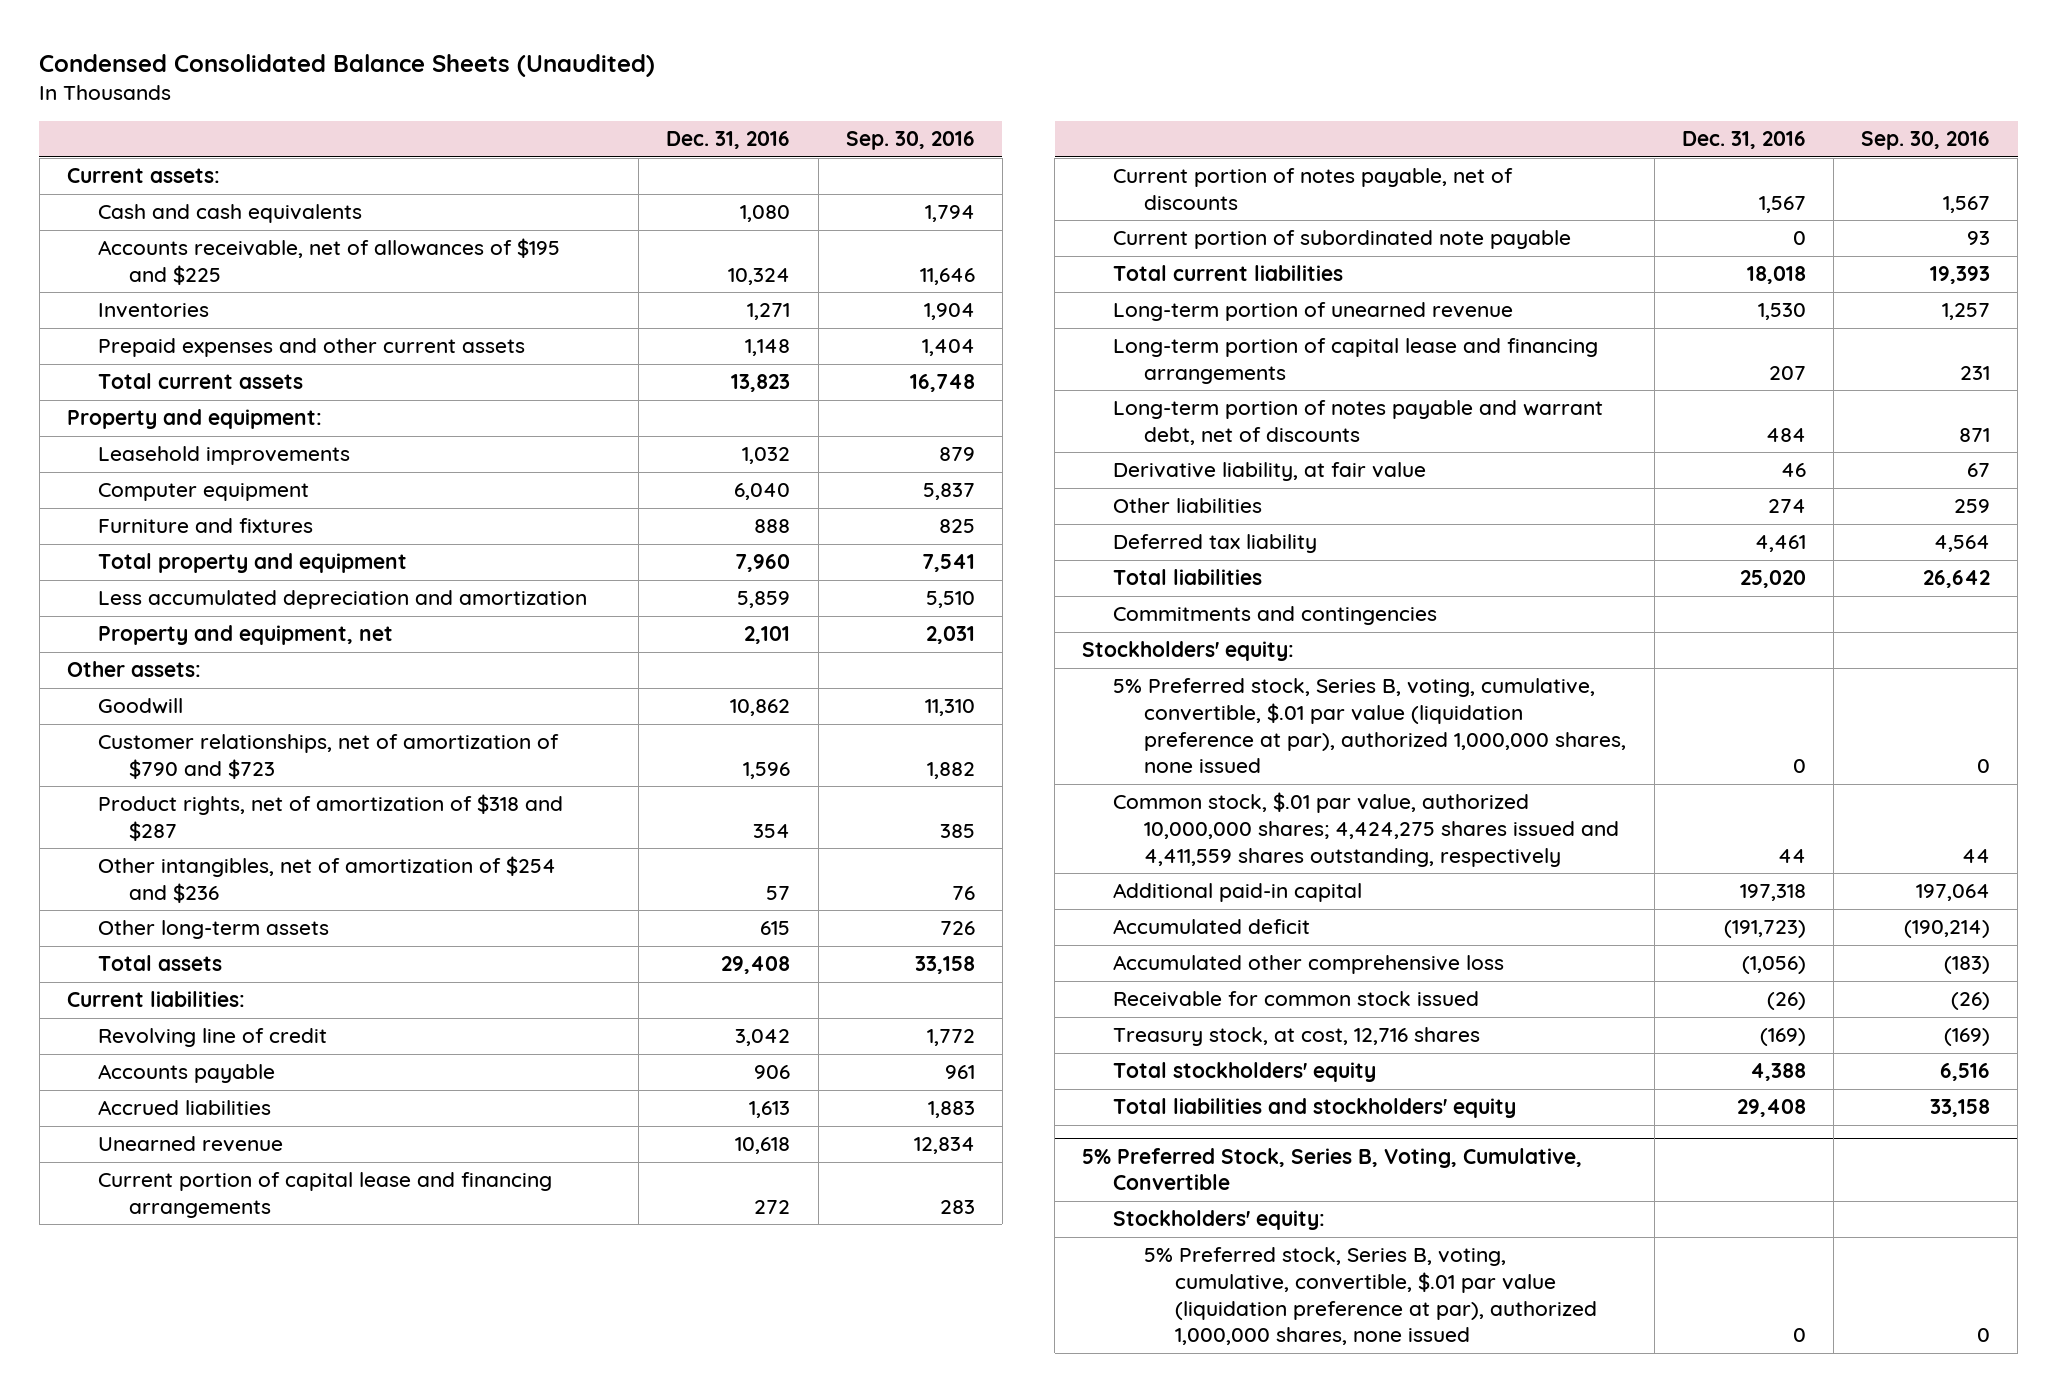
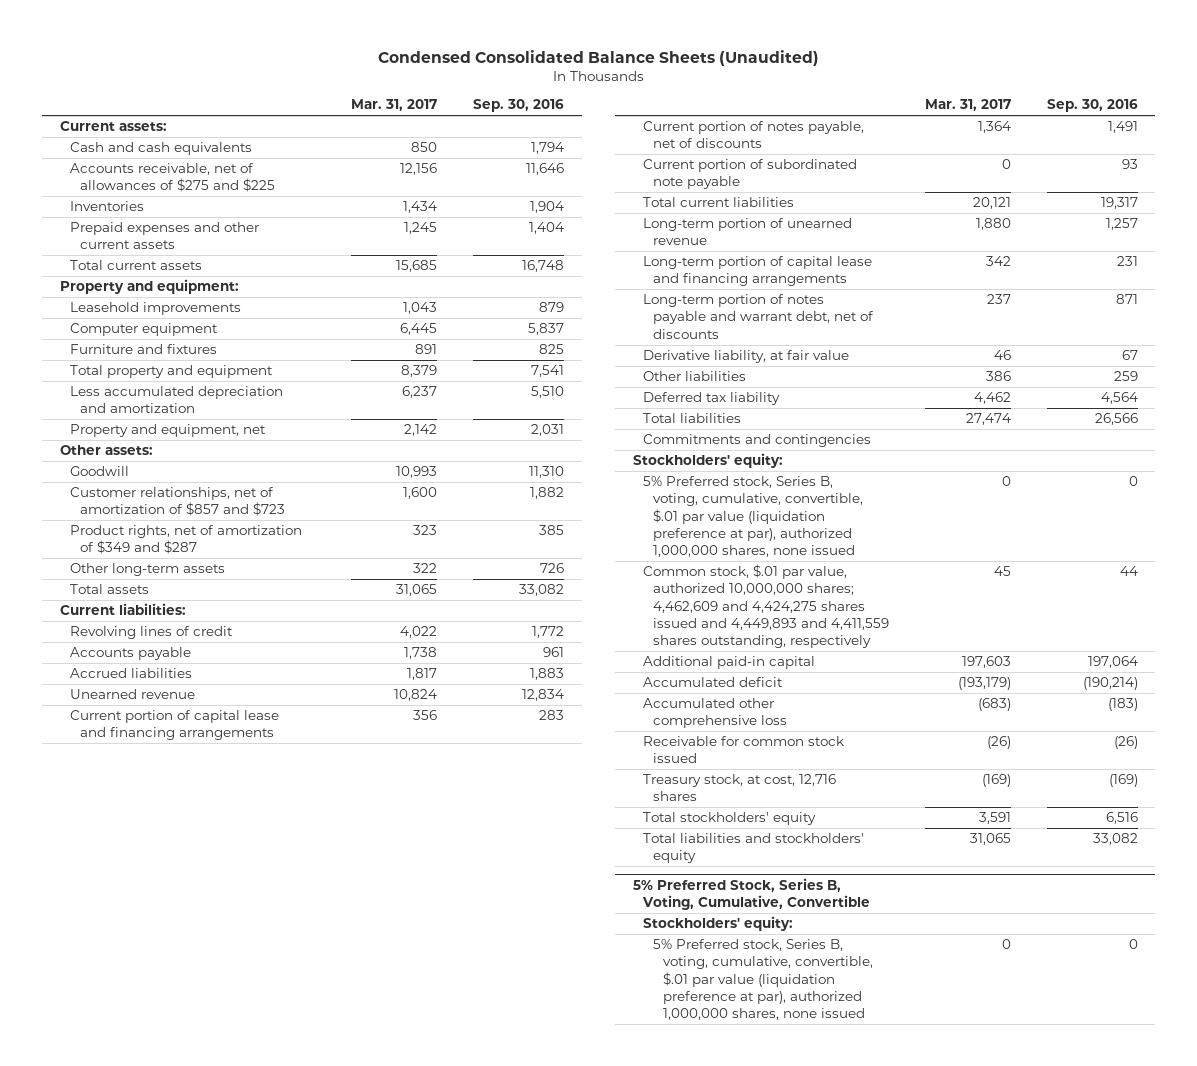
- | Dec. 31, 2016 | Sep. 30, 2016
+ | Mar. 31, 2017 | Sep. 30, 2016
- Accounts receivable, net of allowances of $195 and $225 | 10,324 | 11,646
+ Accounts receivable, net of allowances of $275 and $225 | 12,156 | 11,646
- Customer relationships, net of amortization of $790 and $723 | 1,596 | 1,882
- Product rights, net of amortization of $318 and $287 | 354 | 385
- Other intangibles, net of amortization of $254 and $236 | 57 | 76
+ Customer relationships, net of amortization of $857 and $723 | 1,600 | 1,882
+ Product rights, net of amortization of $349 and $287 | 323 | 385
- Total assets | 29,408 | 33,158
+ Total assets | 31,065 | 33,082
- Revolving line of credit | 3,042 | 1,772
+ Revolving lines of credit | 4,022 | 1,772
- Current portion of notes payable, net of discounts | 1,567 | 1,567
+ Current portion of notes payable, net of discounts | 1,364 | 1,491
- Total current liabilities | 18,018 | 19,393
+ Total current liabilities | 20,121 | 19,317
- Total liabilities | 25,020 | 26,642
+ Total liabilities | 27,474 | 26,566
- Common stock, $.01 par value, authorized 10,000,000 shares; 4,424,275 shares issued and 4,411,559 shares outstanding, respectively | 44 | 44
+ Common stock, $.01 par value, authorized 10,000,000 shares; 4,462,609 and 4,424,275 shares issued and 4,449,893 and 4,411,559 shares outstanding, respectively | 45 | 44
- Total liabilities and stockholders' equity | 29,408 | 33,158
+ Total liabilities and stockholders' equity | 31,065 | 33,082

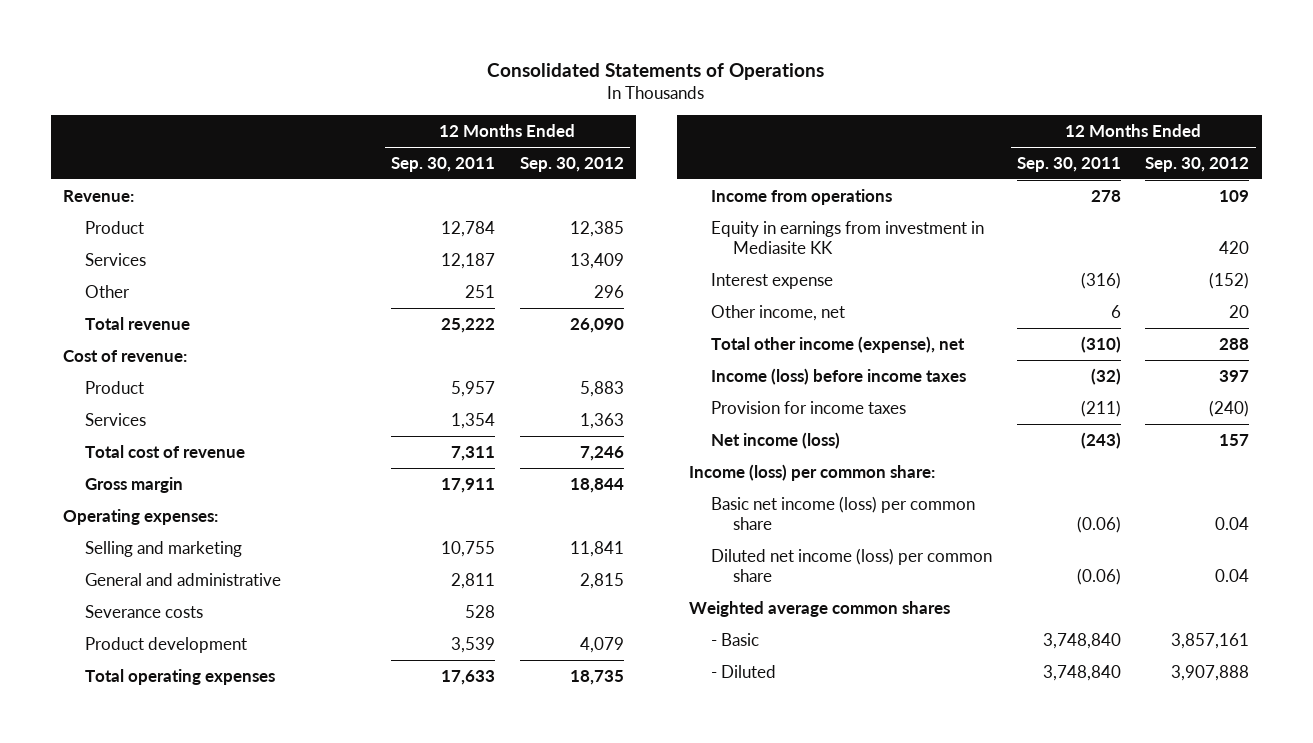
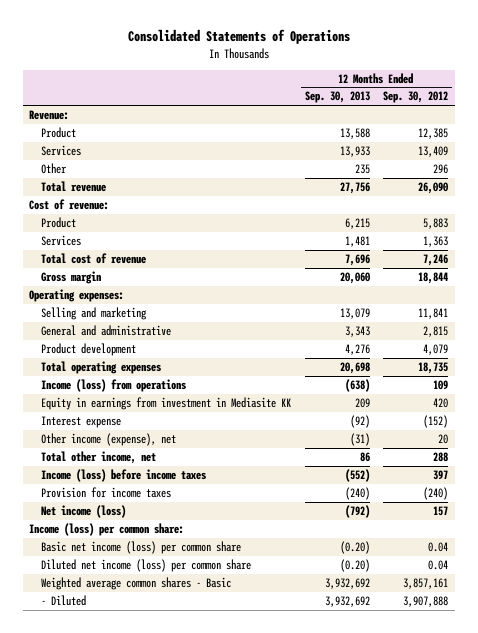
- | 12 Months Ended Sep. 30, 2011 | 12 Months Ended Sep. 30, 2012
+ | 12 Months Ended Sep. 30, 2013 | 12 Months Ended Sep. 30, 2012
- Severance costs | 528 |
- Income from operations | 278 | 109
+ Income (loss) from operations | (638) | 109
- Other income, net | 6 | 20
- Total other income (expense), net | (310) | 288
+ Other income (expense), net | (31) | 20
+ Total other income, net | 86 | 288
- Weighted average common shares
- - Basic | 3,748,840 | 3,857,161
+ Weighted average common shares - Basic | 3,932,692 | 3,857,161

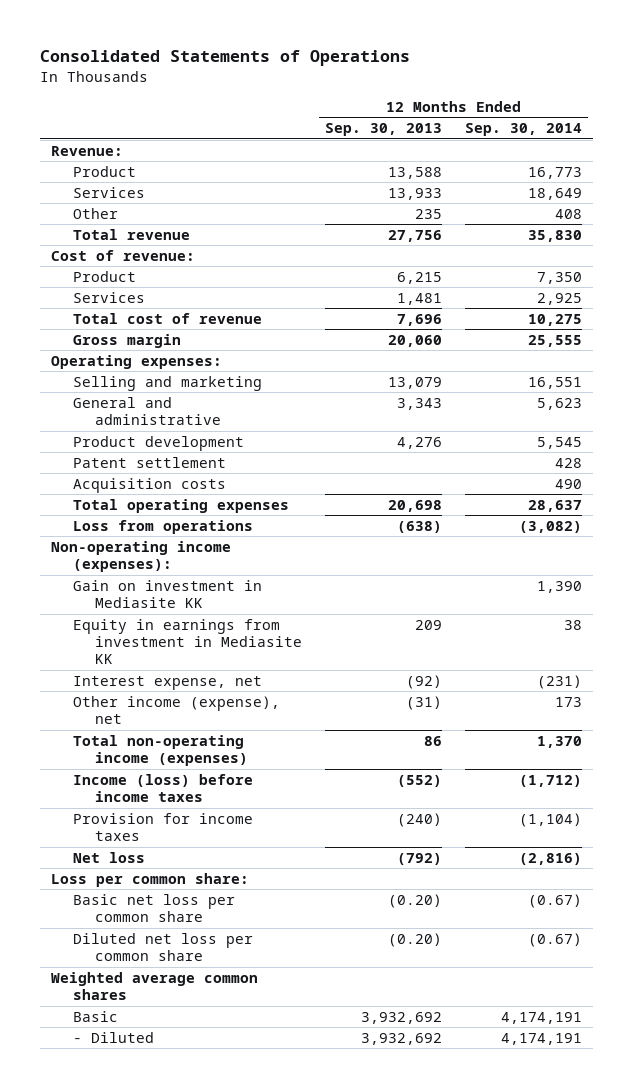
- | 12 Months Ended Sep. 30, 2013 | 12 Months Ended Sep. 30, 2012
+ | 12 Months Ended Sep. 30, 2013 | 12 Months Ended Sep. 30, 2014
+ Patent settlement | | 428
+ Acquisition costs | | 490
- Income (loss) from operations | (638) | 109
+ Loss from operations | (638) | (3,082)
+ Non-operating income (expenses):
+ Gain on investment in Mediasite KK | | 1,390
- Interest expense | (92) | (152)
+ Interest expense, net | (92) | (231)
- Total other income, net | 86 | 288
+ Total non-operating income (expenses) | 86 | 1,370
- Net income (loss) | (792) | 157
- Income (loss) per common share:
- Basic net income (loss) per common share | (0.20) | 0.04
- Diluted net income (loss) per common share | (0.20) | 0.04
- Weighted average common shares - Basic | 3,932,692 | 3,857,161
+ Net loss | (792) | (2,816)
+ Loss per common share:
+ Basic net loss per common share | (0.20) | (0.67)
+ Diluted net loss per common share | (0.20) | (0.67)
+ Weighted average common shares
+ Basic | 3,932,692 | 4,174,191

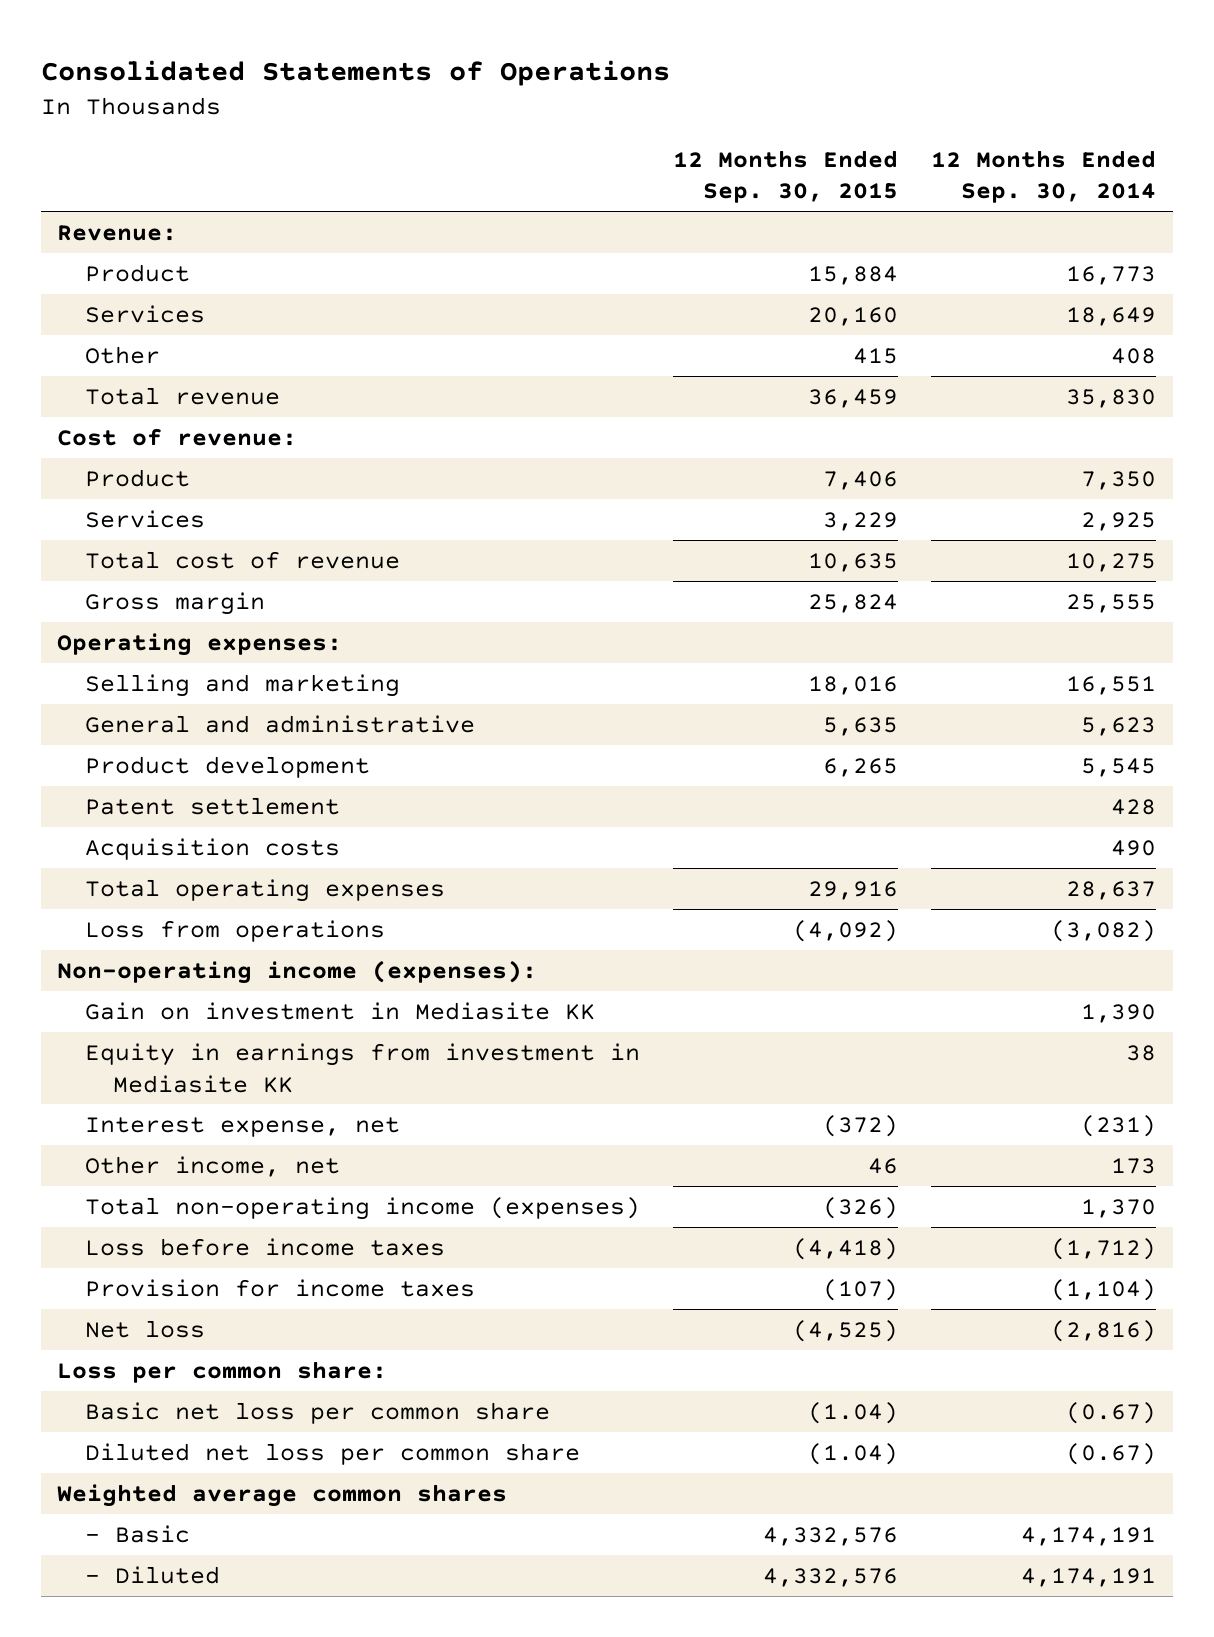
- | 12 Months Ended Sep. 30, 2013 | 12 Months Ended Sep. 30, 2014
+ | 12 Months Ended Sep. 30, 2015 | 12 Months Ended Sep. 30, 2014
- Other income (expense), net | (31) | 173
+ Other income, net | 46 | 173
- Income (loss) before income taxes | (552) | (1,712)
+ Loss before income taxes | (4,418) | (1,712)
- Basic | 3,932,692 | 4,174,191
+ - Basic | 4,332,576 | 4,174,191

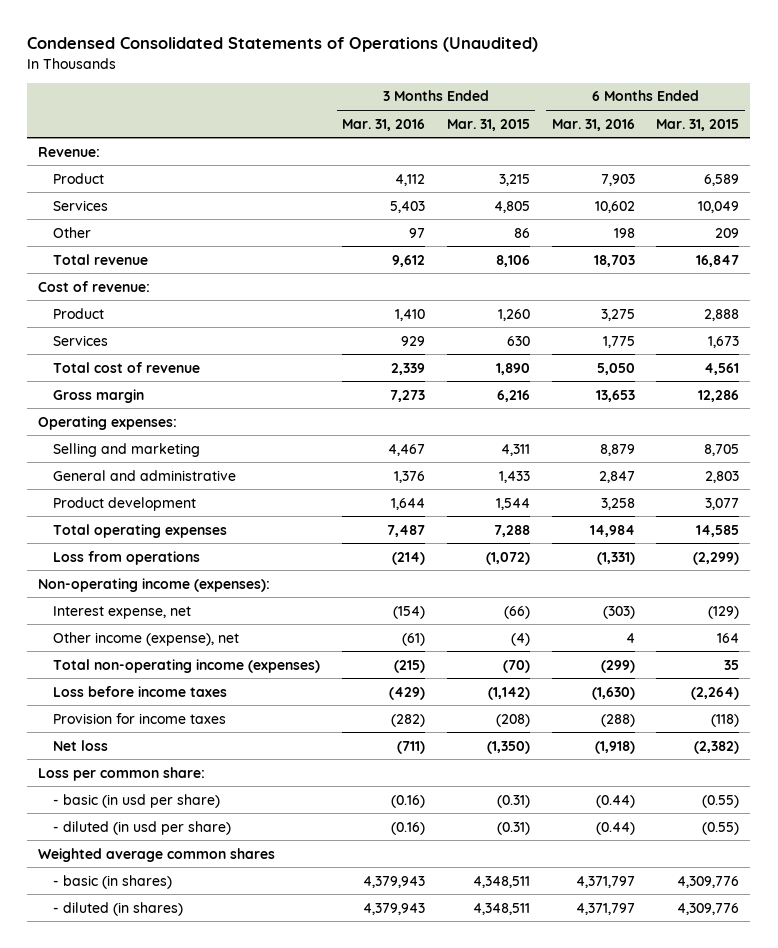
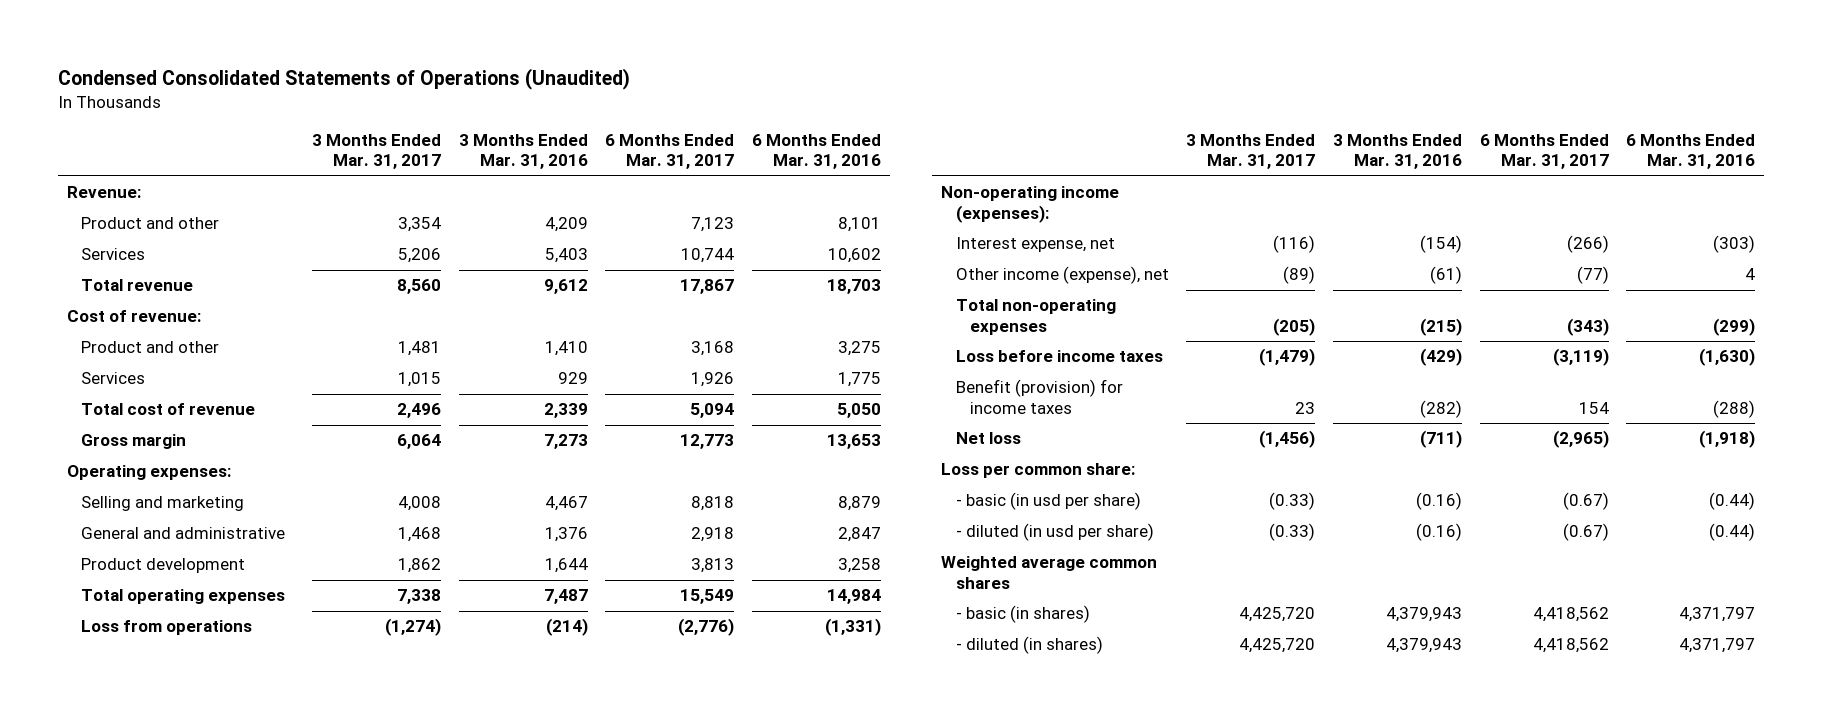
- | 3 Months Ended Mar. 31, 2016 | 3 Months Ended Mar. 31, 2015 | 6 Months Ended Mar. 31, 2016 | 6 Months Ended Mar. 31, 2015
+ | 3 Months Ended Mar. 31, 2017 | 3 Months Ended Mar. 31, 2016 | 6 Months Ended Mar. 31, 2017 | 6 Months Ended Mar. 31, 2016
- Product | 4,112 | 3,215 | 7,903 | 6,589
+ Product and other | 3,354 | 4,209 | 7,123 | 8,101
- Other | 97 | 86 | 198 | 209
- Product | 1,410 | 1,260 | 3,275 | 2,888
+ Product and other | 1,481 | 1,410 | 3,168 | 3,275
- Total non-operating income (expenses) | (215) | (70) | (299) | 35
+ Total non-operating expenses | (205) | (215) | (343) | (299)
- Provision for income taxes | (282) | (208) | (288) | (118)
+ Benefit (provision) for income taxes | 23 | (282) | 154 | (288)

